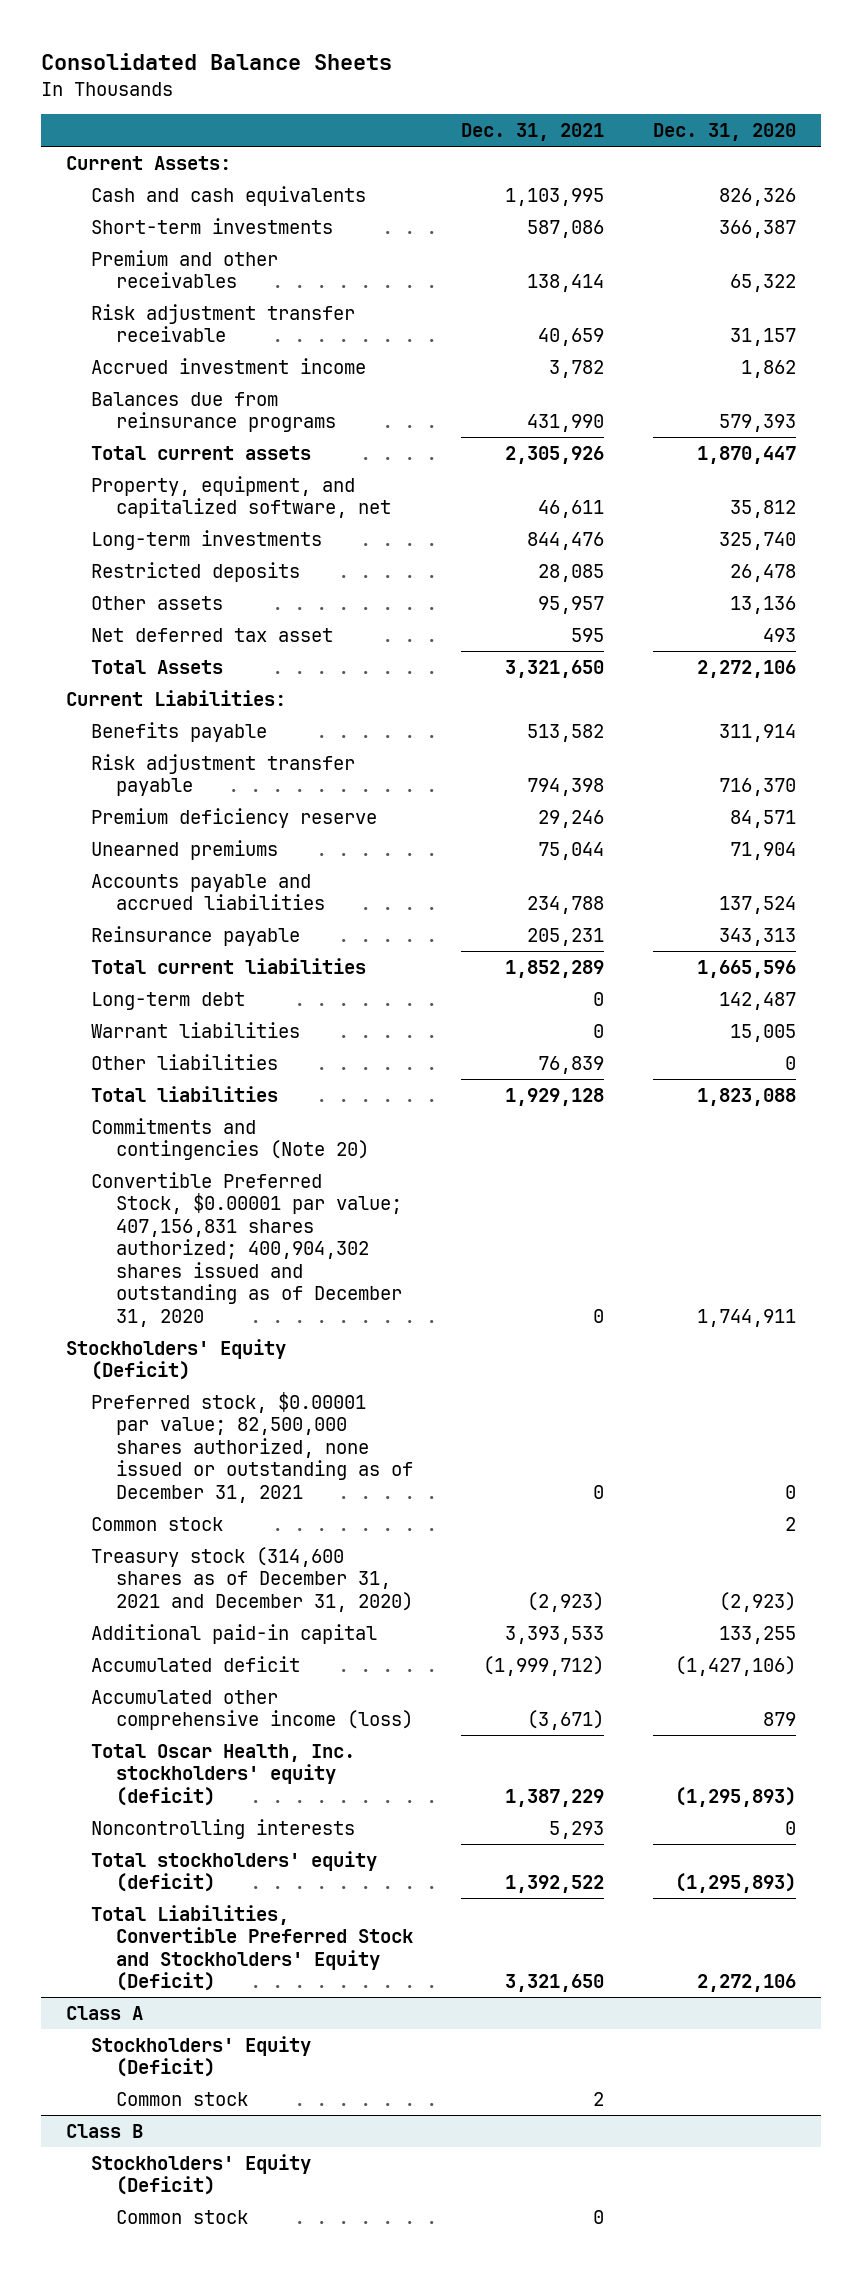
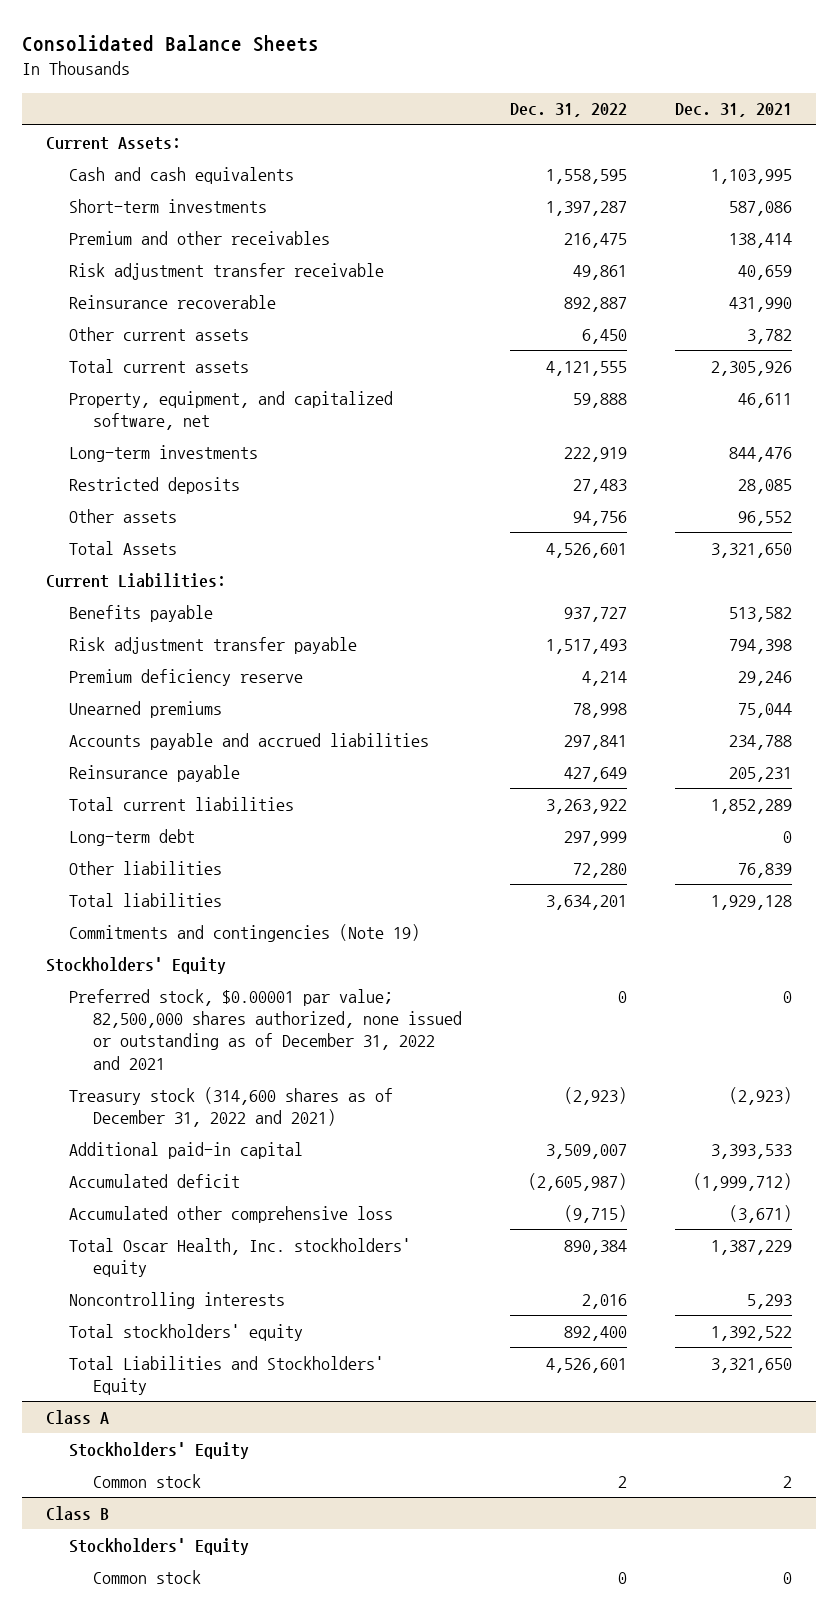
- | Dec. 31, 2021 | Dec. 31, 2020
+ | Dec. 31, 2022 | Dec. 31, 2021
- Accrued investment income | 3,782 | 1,862
- Balances due from reinsurance programs | 431,990 | 579,393
+ Reinsurance recoverable | 892,887 | 431,990
+ Other current assets | 6,450 | 3,782
- Other assets | 95,957 | 13,136
- Net deferred tax asset | 595 | 493
+ Other assets | 94,756 | 96,552
- Warrant liabilities | 0 | 15,005
- Commitments and contingencies (Note 20)
- Convertible Preferred Stock, $0.00001 par value; 407,156,831 shares authorized; 400,904,302 shares issued and outstanding as of December 31, 2020 | 0 | 1,744,911
- Stockholders' Equity (Deficit)
- Preferred stock, $0.00001 par value; 82,500,000 shares authorized, none issued or outstanding as of December 31, 2021 | 0 | 0
- Common stock | | 2
- Treasury stock (314,600 shares as of December 31, 2021 and December 31, 2020) | (2,923) | (2,923)
+ Commitments and contingencies (Note 19)
+ Stockholders' Equity
+ Preferred stock, $0.00001 par value; 82,500,000 shares authorized, none issued or outstanding as of December 31, 2022 and 2021 | 0 | 0
+ Treasury stock (314,600 shares as of December 31, 2022 and 2021) | (2,923) | (2,923)
- Accumulated other comprehensive income (loss) | (3,671) | 879
- Total Oscar Health, Inc. stockholders' equity (deficit) | 1,387,229 | (1,295,893)
+ Accumulated other comprehensive loss | (9,715) | (3,671)
+ Total Oscar Health, Inc. stockholders' equity | 890,384 | 1,387,229
- Total stockholders' equity (deficit) | 1,392,522 | (1,295,893)
- Total Liabilities, Convertible Preferred Stock and Stockholders' Equity (Deficit) | 3,321,650 | 2,272,106
+ Total stockholders' equity | 892,400 | 1,392,522
+ Total Liabilities and Stockholders' Equity | 4,526,601 | 3,321,650
@ Class A
- Stockholders' Equity (Deficit)
+ Stockholders' Equity
@ Class B
- Stockholders' Equity (Deficit)
+ Stockholders' Equity

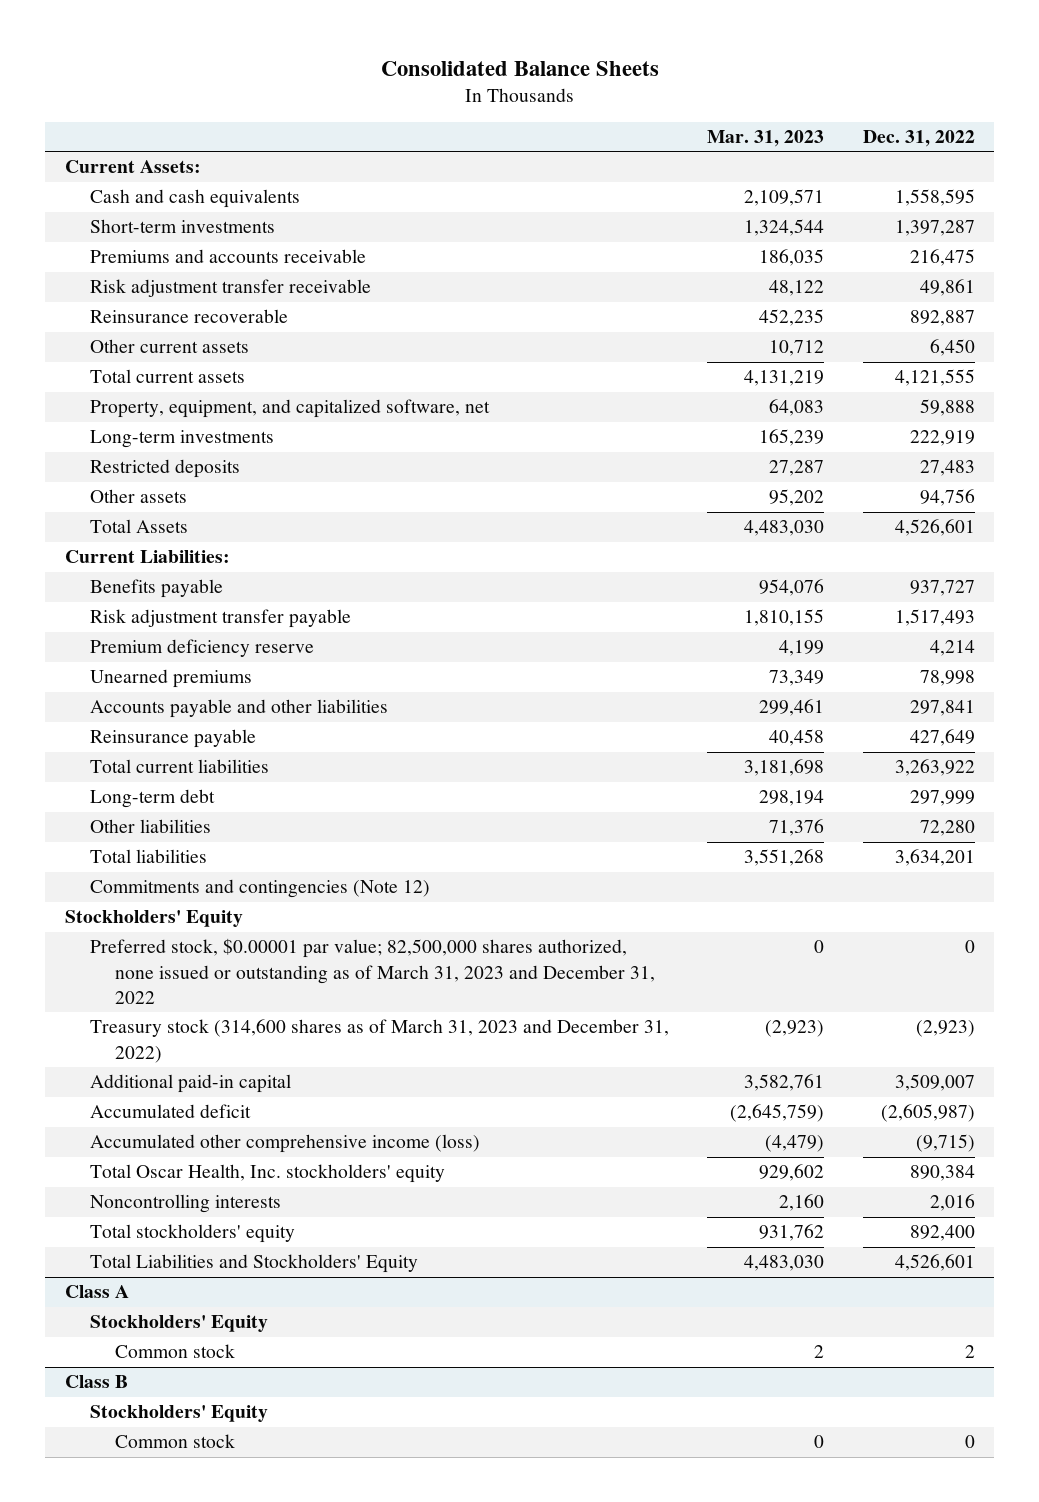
- | Dec. 31, 2022 | Dec. 31, 2021
+ | Mar. 31, 2023 | Dec. 31, 2022
- Premium and other receivables | 216,475 | 138,414
+ Premiums and accounts receivable | 186,035 | 216,475
- Accounts payable and accrued liabilities | 297,841 | 234,788
+ Accounts payable and other liabilities | 299,461 | 297,841
- Commitments and contingencies (Note 19)
+ Commitments and contingencies (Note 12)
- Preferred stock, $0.00001 par value; 82,500,000 shares authorized, none issued or outstanding as of December 31, 2022 and 2021 | 0 | 0
- Treasury stock (314,600 shares as of December 31, 2022 and 2021) | (2,923) | (2,923)
+ Preferred stock, $0.00001 par value; 82,500,000 shares authorized, none issued or outstanding as of March 31, 2023 and December 31, 2022 | 0 | 0
+ Treasury stock (314,600 shares as of March 31, 2023 and December 31, 2022) | (2,923) | (2,923)
- Accumulated other comprehensive loss | (9,715) | (3,671)
+ Accumulated other comprehensive income (loss) | (4,479) | (9,715)

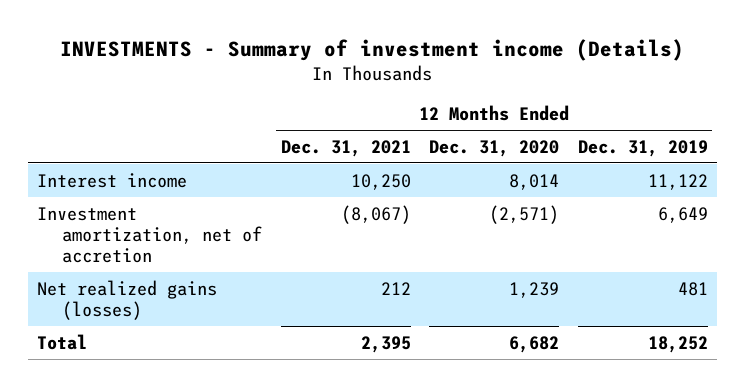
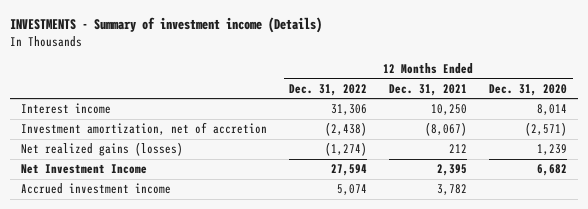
- | 12 Months Ended Dec. 31, 2021 | 12 Months Ended Dec. 31, 2020 | 12 Months Ended Dec. 31, 2019
+ | 12 Months Ended Dec. 31, 2022 | 12 Months Ended Dec. 31, 2021 | 12 Months Ended Dec. 31, 2020
- Total | 2,395 | 6,682 | 18,252
+ Net Investment Income | 27,594 | 2,395 | 6,682
+ Accrued investment income | 5,074 | 3,782 |

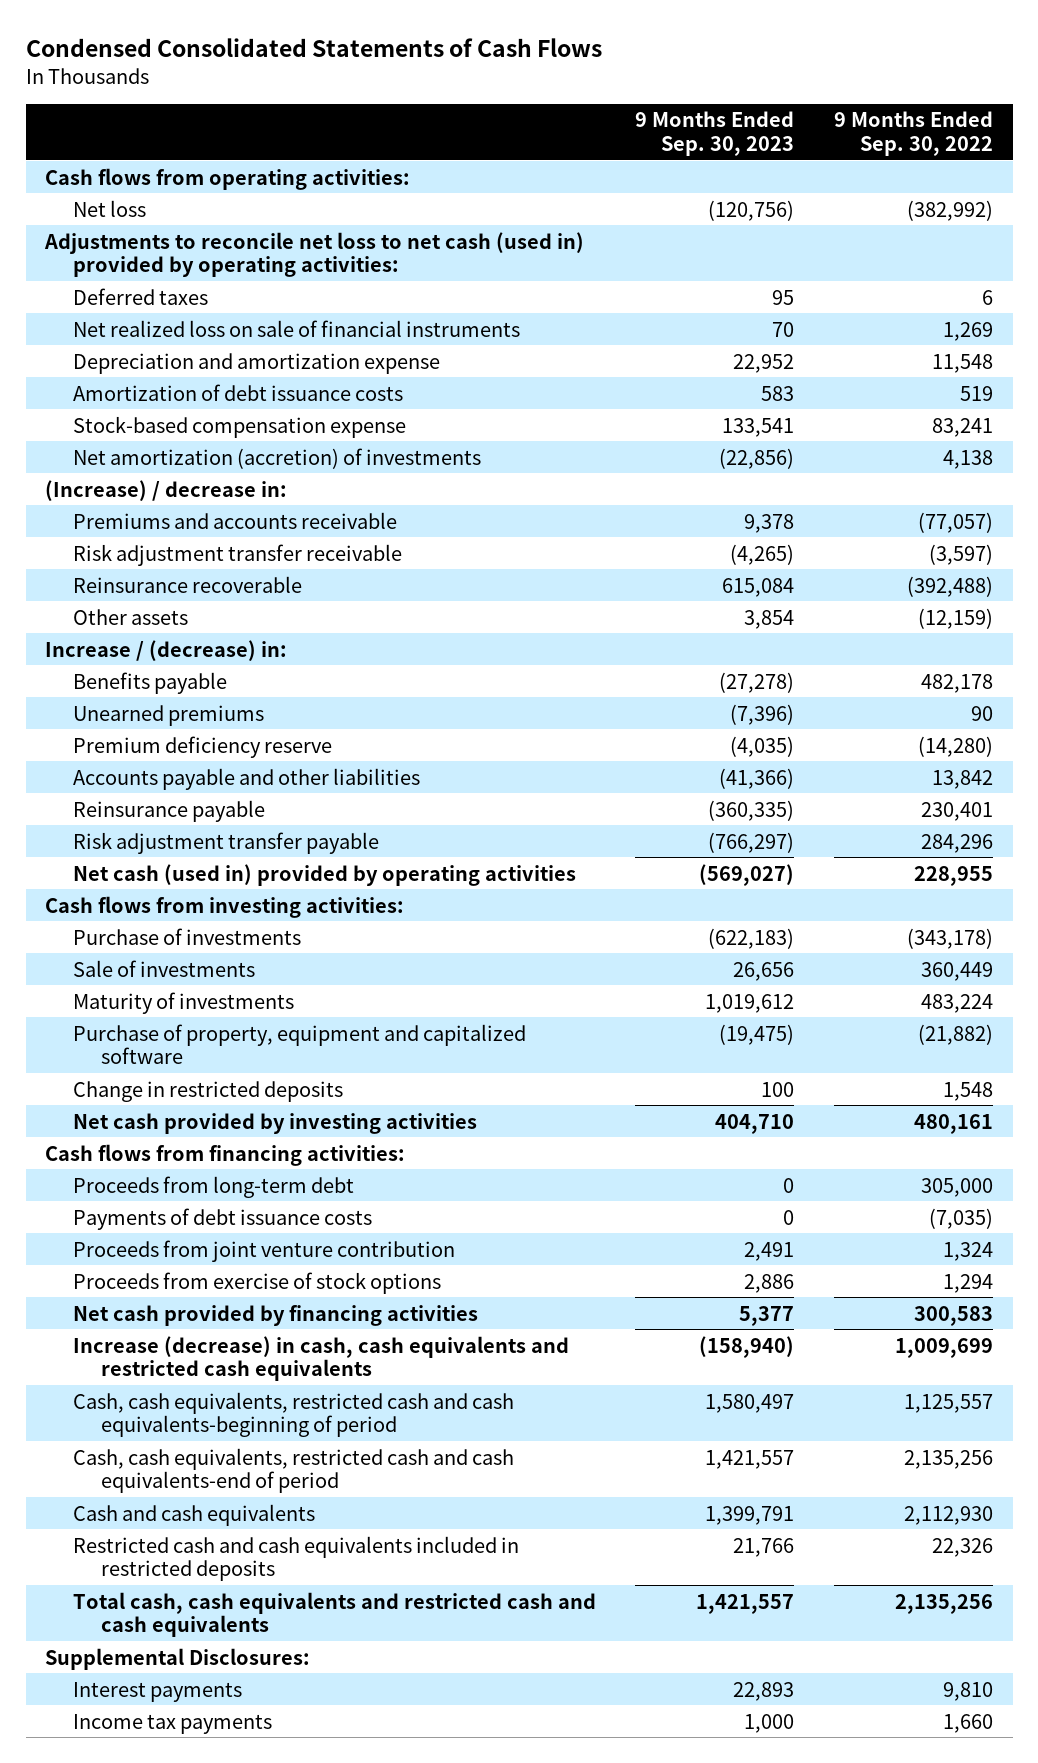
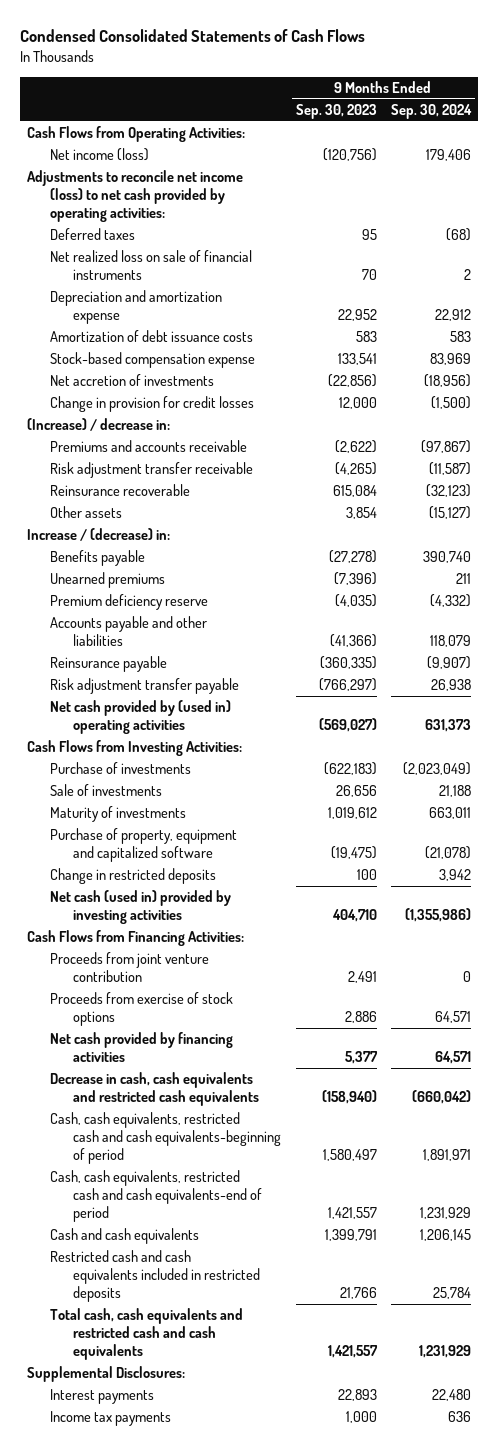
- | 9 Months Ended Sep. 30, 2023 | 9 Months Ended Sep. 30, 2022
+ | 9 Months Ended Sep. 30, 2023 | 9 Months Ended Sep. 30, 2024
- Cash flows from operating activities:
- Net loss | (120,756) | (382,992)
- Adjustments to reconcile net loss to net cash (used in) provided by operating activities:
+ Cash Flows from Operating Activities:
+ Net income (loss) | (120,756) | 179,406
+ Adjustments to reconcile net income (loss) to net cash provided by operating activities:
- Net amortization (accretion) of investments | (22,856) | 4,138
+ Net accretion of investments | (22,856) | (18,956)
+ Change in provision for credit losses | 12,000 | (1,500)
- Premiums and accounts receivable | 9,378 | (77,057)
+ Premiums and accounts receivable | (2,622) | (97,867)
- Net cash (used in) provided by operating activities | (569,027) | 228,955
- Cash flows from investing activities:
+ Net cash provided by (used in) operating activities | (569,027) | 631,373
+ Cash Flows from Investing Activities:
- Net cash provided by investing activities | 404,710 | 480,161
- Cash flows from financing activities:
- Proceeds from long-term debt | 0 | 305,000
- Payments of debt issuance costs | 0 | (7,035)
+ Net cash (used in) provided by investing activities | 404,710 | (1,355,986)
+ Cash Flows from Financing Activities:
- Increase (decrease) in cash, cash equivalents and restricted cash equivalents | (158,940) | 1,009,699
+ Decrease in cash, cash equivalents and restricted cash equivalents | (158,940) | (660,042)

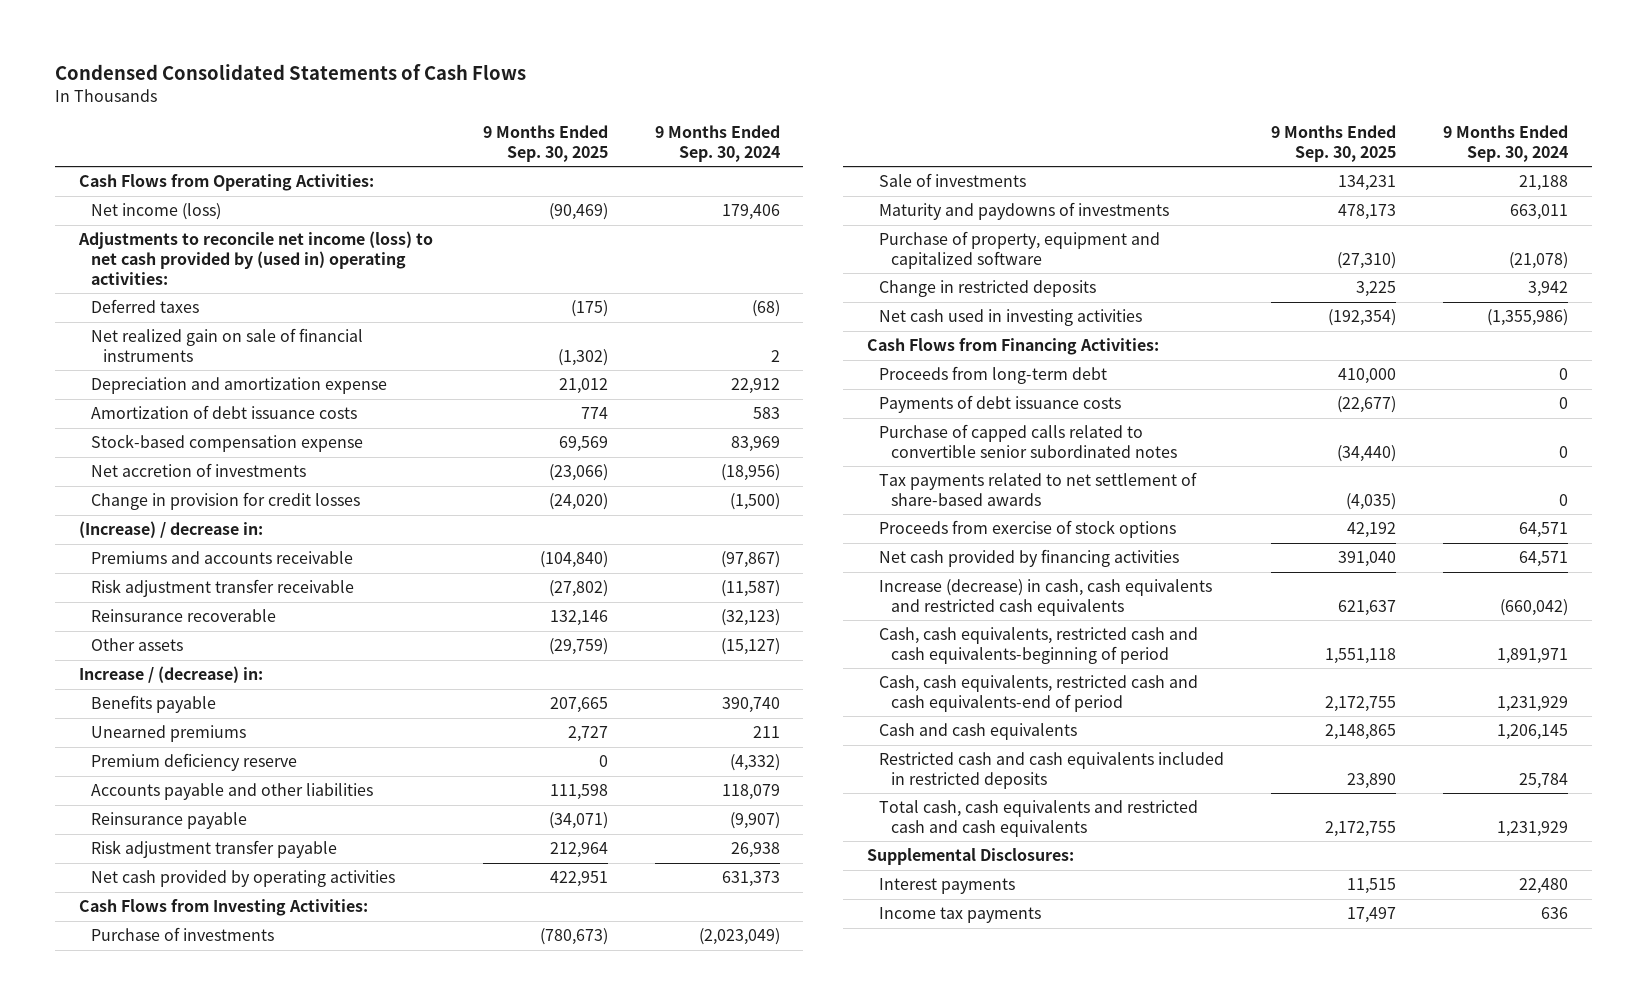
- | 9 Months Ended Sep. 30, 2023 | 9 Months Ended Sep. 30, 2024
+ | 9 Months Ended Sep. 30, 2025 | 9 Months Ended Sep. 30, 2024
- Adjustments to reconcile net income (loss) to net cash provided by operating activities:
+ Adjustments to reconcile net income (loss) to net cash provided by (used in) operating activities:
- Net realized loss on sale of financial instruments | 70 | 2
+ Net realized gain on sale of financial instruments | (1,302) | 2
- Net cash provided by (used in) operating activities | (569,027) | 631,373
+ Net cash provided by operating activities | 422,951 | 631,373
- Maturity of investments | 1,019,612 | 663,011
+ Maturity and paydowns of investments | 478,173 | 663,011
- Net cash (used in) provided by investing activities | 404,710 | (1,355,986)
+ Net cash used in investing activities | (192,354) | (1,355,986)
- Proceeds from joint venture contribution | 2,491 | 0
+ Proceeds from long-term debt | 410,000 | 0
+ Payments of debt issuance costs | (22,677) | 0
+ Purchase of capped calls related to convertible senior subordinated notes | (34,440) | 0
+ Tax payments related to net settlement of share-based awards | (4,035) | 0
- Decrease in cash, cash equivalents and restricted cash equivalents | (158,940) | (660,042)
+ Increase (decrease) in cash, cash equivalents and restricted cash equivalents | 621,637 | (660,042)

